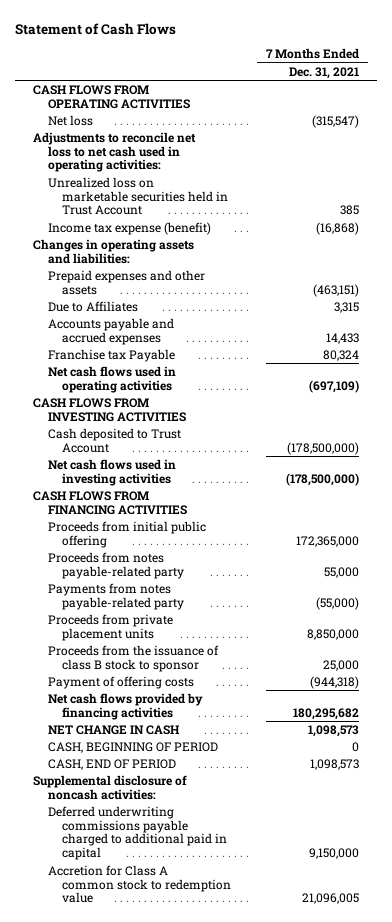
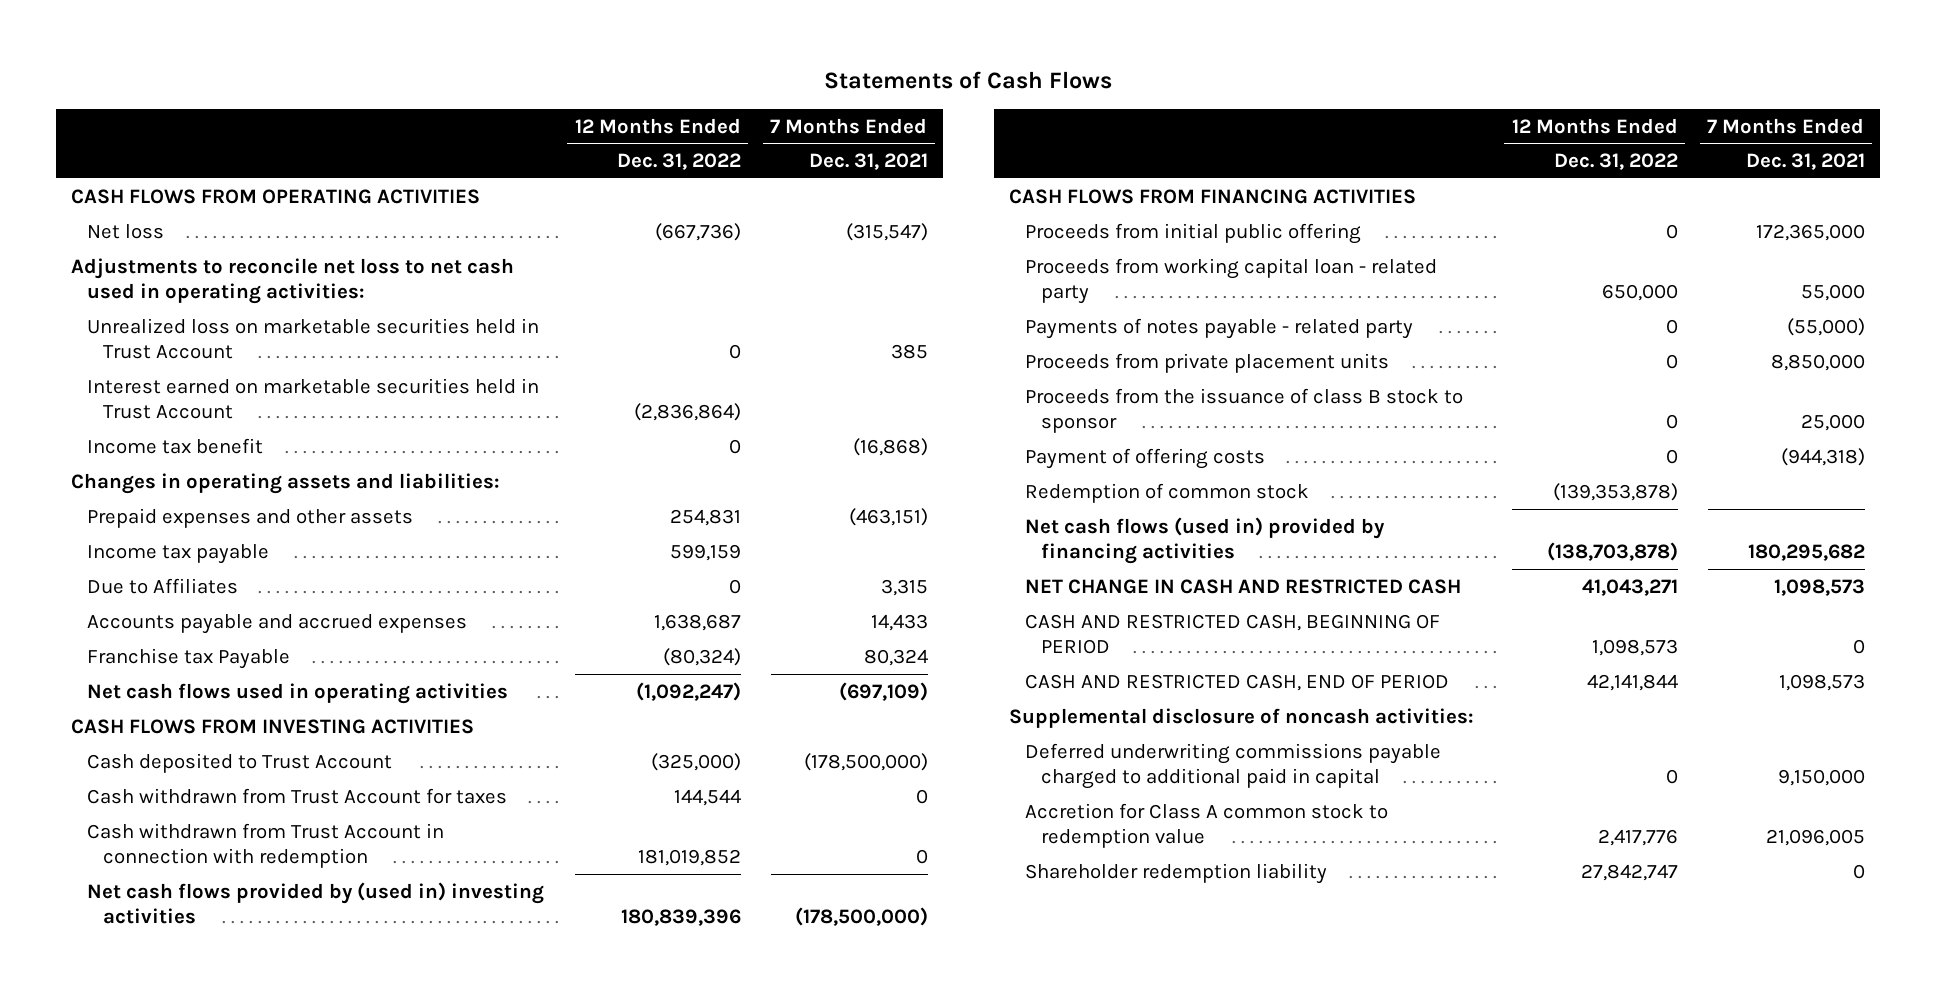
- Statement of Cash Flows
+ Statements of Cash Flows
- | 7 Months Ended Dec. 31, 2021
+ | 12 Months Ended Dec. 31, 2022 | 7 Months Ended Dec. 31, 2021
- Income tax expense (benefit) | (16,868)
+ Interest earned on marketable securities held in Trust Account | (2,836,864) |
+ Income tax benefit | 0 | (16,868)
+ Income tax payable | 599,159 |
- Net cash flows used in investing activities | (178,500,000)
+ Cash withdrawn from Trust Account for taxes | 144,544 | 0
+ Cash withdrawn from Trust Account in connection with redemption | 181,019,852 | 0
+ Net cash flows provided by (used in) investing activities | 180,839,396 | (178,500,000)
- Proceeds from notes payable-related party | 55,000
- Payments from notes payable-related party | (55,000)
+ Proceeds from working capital loan - related party | 650,000 | 55,000
+ Payments of notes payable - related party | 0 | (55,000)
- Net cash flows provided by financing activities | 180,295,682
- NET CHANGE IN CASH | 1,098,573
- CASH, BEGINNING OF PERIOD | 0
- CASH, END OF PERIOD | 1,098,573
+ Redemption of common stock | (139,353,878) |
+ Net cash flows (used in) provided by financing activities | (138,703,878) | 180,295,682
+ NET CHANGE IN CASH AND RESTRICTED CASH | 41,043,271 | 1,098,573
+ CASH AND RESTRICTED CASH, BEGINNING OF PERIOD | 1,098,573 | 0
+ CASH AND RESTRICTED CASH, END OF PERIOD | 42,141,844 | 1,098,573
+ Shareholder redemption liability | 27,842,747 | 0

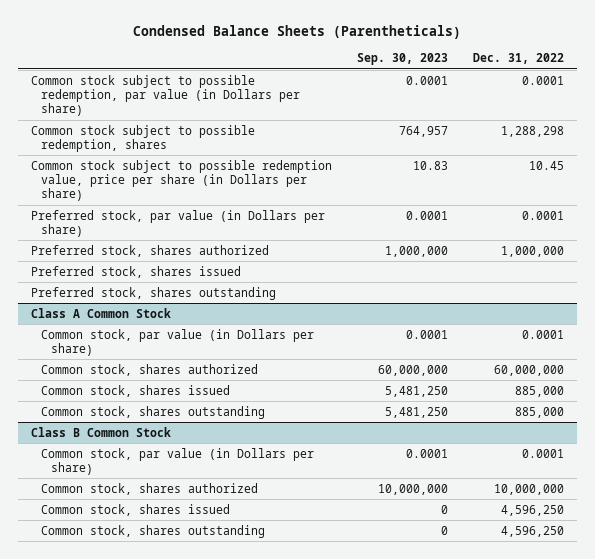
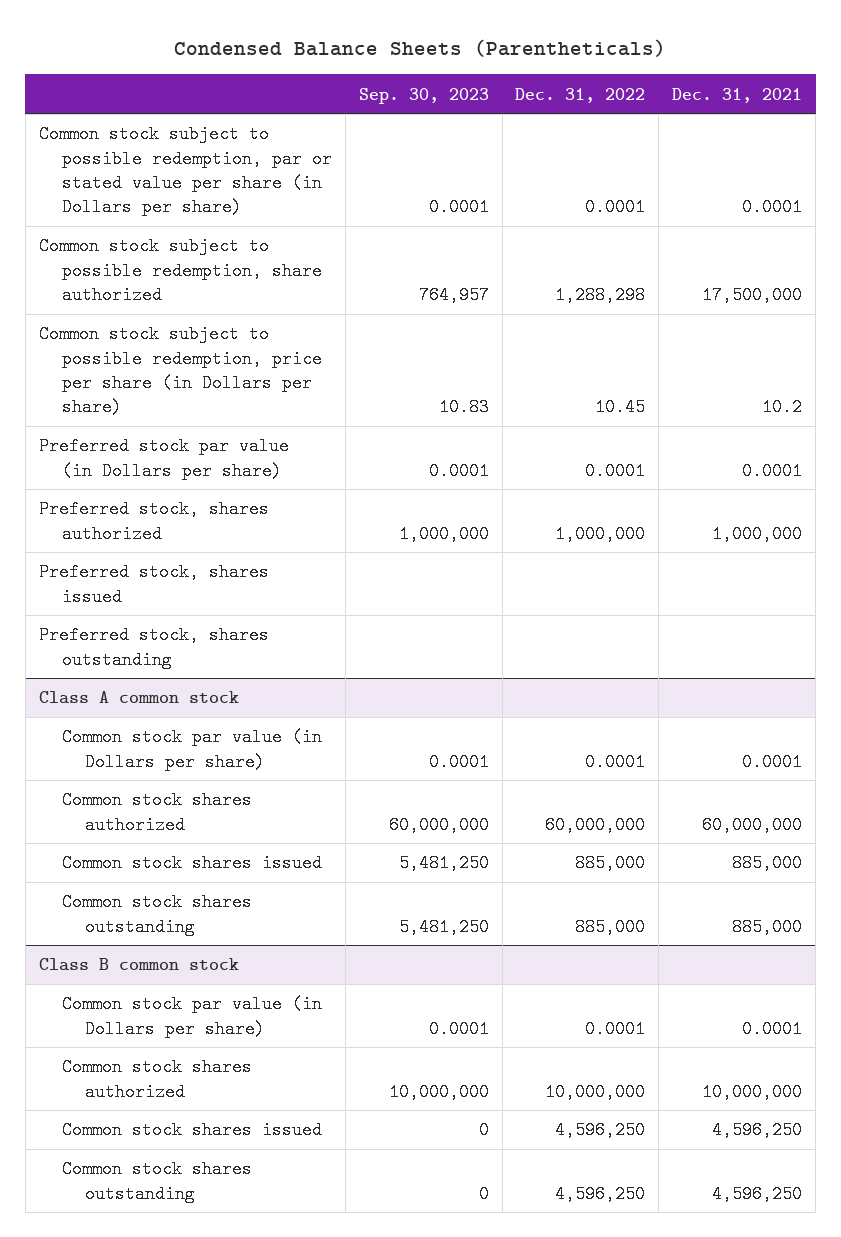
- | Sep. 30, 2023 | Dec. 31, 2022
+ | Sep. 30, 2023 | Dec. 31, 2022 | Dec. 31, 2021
- Common stock subject to possible redemption, par value (in Dollars per share) | 0.0001 | 0.0001
- Common stock subject to possible redemption, shares | 764,957 | 1,288,298
- Common stock subject to possible redemption value, price per share (in Dollars per share) | 10.83 | 10.45
- Preferred stock, par value (in Dollars per share) | 0.0001 | 0.0001
+ Common stock subject to possible redemption, par or stated value per share (in Dollars per share) | 0.0001 | 0.0001 | 0.0001
+ Common stock subject to possible redemption, share authorized | 764,957 | 1,288,298 | 17,500,000
+ Common stock subject to possible redemption, price per share (in Dollars per share) | 10.83 | 10.45 | 10.2
+ Preferred stock par value (in Dollars per share) | 0.0001 | 0.0001 | 0.0001
- Class A Common Stock
- Common stock, par value (in Dollars per share) | 0.0001 | 0.0001
- Common stock, shares authorized | 60,000,000 | 60,000,000
- Common stock, shares issued | 5,481,250 | 885,000
- Common stock, shares outstanding | 5,481,250 | 885,000
- Class B Common Stock
- Common stock, par value (in Dollars per share) | 0.0001 | 0.0001
- Common stock, shares authorized | 10,000,000 | 10,000,000
- Common stock, shares issued | 0 | 4,596,250
- Common stock, shares outstanding | 0 | 4,596,250
+ Class A common stock
+ Common stock par value (in Dollars per share) | 0.0001 | 0.0001 | 0.0001
+ Common stock shares authorized | 60,000,000 | 60,000,000 | 60,000,000
+ Common stock shares issued | 5,481,250 | 885,000 | 885,000
+ Common stock shares outstanding | 5,481,250 | 885,000 | 885,000
+ Class B common stock
+ Common stock par value (in Dollars per share) | 0.0001 | 0.0001 | 0.0001
+ Common stock shares authorized | 10,000,000 | 10,000,000 | 10,000,000
+ Common stock shares issued | 0 | 4,596,250 | 4,596,250
+ Common stock shares outstanding | 0 | 4,596,250 | 4,596,250

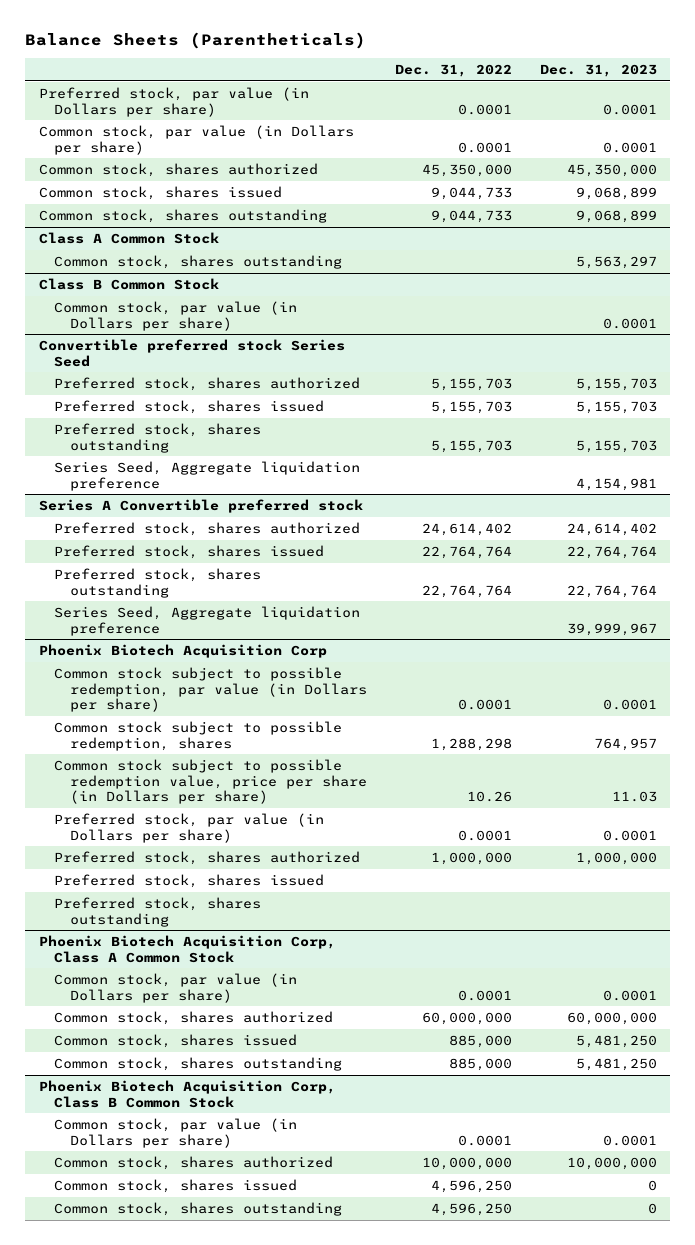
- Condensed Balance Sheets (Parentheticals)
+ Balance Sheets (Parentheticals)
- | Sep. 30, 2023 | Dec. 31, 2022 | Dec. 31, 2021
+ | Dec. 31, 2022 | Dec. 31, 2023
- Common stock subject to possible redemption, par or stated value per share (in Dollars per share) | 0.0001 | 0.0001 | 0.0001
- Common stock subject to possible redemption, share authorized | 764,957 | 1,288,298 | 17,500,000
- Common stock subject to possible redemption, price per share (in Dollars per share) | 10.83 | 10.45 | 10.2
- Preferred stock par value (in Dollars per share) | 0.0001 | 0.0001 | 0.0001
+ Preferred stock, par value (in Dollars per share) | 0.0001 | 0.0001
+ Common stock, par value (in Dollars per share) | 0.0001 | 0.0001
+ Common stock, shares authorized | 45,350,000 | 45,350,000
+ Common stock, shares issued | 9,044,733 | 9,068,899
+ Common stock, shares outstanding | 9,044,733 | 9,068,899
+ Class A Common Stock
+ Common stock, shares outstanding | | 5,563,297
+ Class B Common Stock
+ Common stock, par value (in Dollars per share) | | 0.0001
+ Convertible preferred stock Series Seed
+ Preferred stock, shares authorized | 5,155,703 | 5,155,703
+ Preferred stock, shares issued | 5,155,703 | 5,155,703
+ Preferred stock, shares outstanding | 5,155,703 | 5,155,703
+ Series Seed, Aggregate liquidation preference | | 4,154,981
+ Series A Convertible preferred stock
+ Preferred stock, shares authorized | 24,614,402 | 24,614,402
+ Preferred stock, shares issued | 22,764,764 | 22,764,764
+ Preferred stock, shares outstanding | 22,764,764 | 22,764,764
+ Series Seed, Aggregate liquidation preference | | 39,999,967
+ Phoenix Biotech Acquisition Corp
+ Common stock subject to possible redemption, par value (in Dollars per share) | 0.0001 | 0.0001
+ Common stock subject to possible redemption, shares | 1,288,298 | 764,957
+ Common stock subject to possible redemption value, price per share (in Dollars per share) | 10.26 | 11.03
+ Preferred stock, par value (in Dollars per share) | 0.0001 | 0.0001
- Class A common stock
- Common stock par value (in Dollars per share) | 0.0001 | 0.0001 | 0.0001
- Common stock shares authorized | 60,000,000 | 60,000,000 | 60,000,000
- Common stock shares issued | 5,481,250 | 885,000 | 885,000
- Common stock shares outstanding | 5,481,250 | 885,000 | 885,000
- Class B common stock
- Common stock par value (in Dollars per share) | 0.0001 | 0.0001 | 0.0001
- Common stock shares authorized | 10,000,000 | 10,000,000 | 10,000,000
- Common stock shares issued | 0 | 4,596,250 | 4,596,250
- Common stock shares outstanding | 0 | 4,596,250 | 4,596,250
+ Phoenix Biotech Acquisition Corp, Class A Common Stock
+ Common stock, par value (in Dollars per share) | 0.0001 | 0.0001
+ Common stock, shares authorized | 60,000,000 | 60,000,000
+ Common stock, shares issued | 885,000 | 5,481,250
+ Common stock, shares outstanding | 885,000 | 5,481,250
+ Phoenix Biotech Acquisition Corp, Class B Common Stock
+ Common stock, par value (in Dollars per share) | 0.0001 | 0.0001
+ Common stock, shares authorized | 10,000,000 | 10,000,000
+ Common stock, shares issued | 4,596,250 | 0
+ Common stock, shares outstanding | 4,596,250 | 0

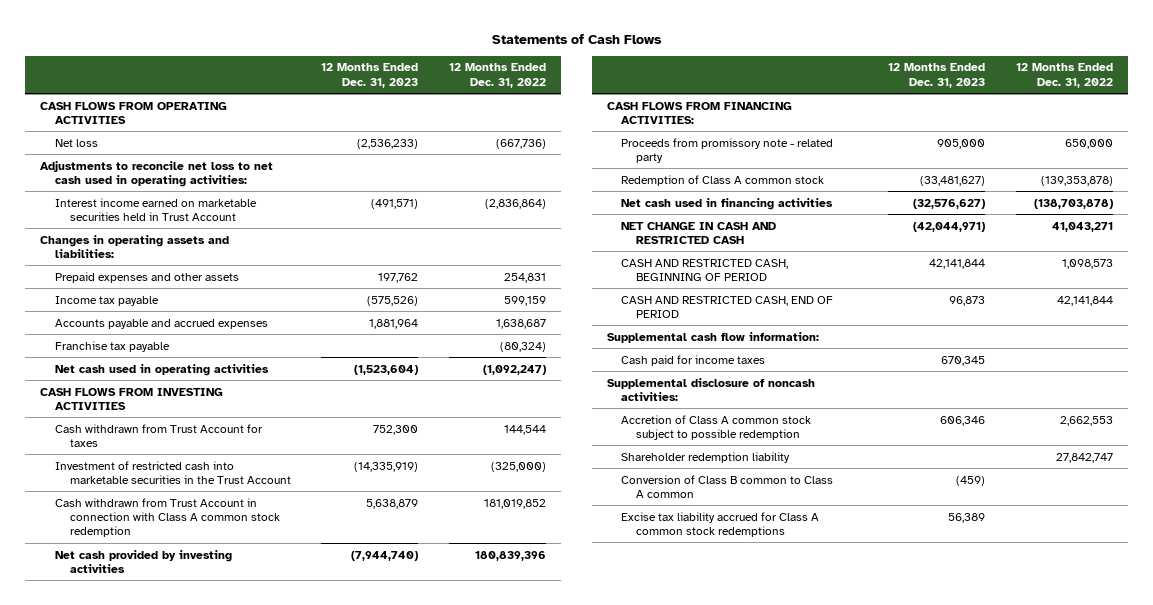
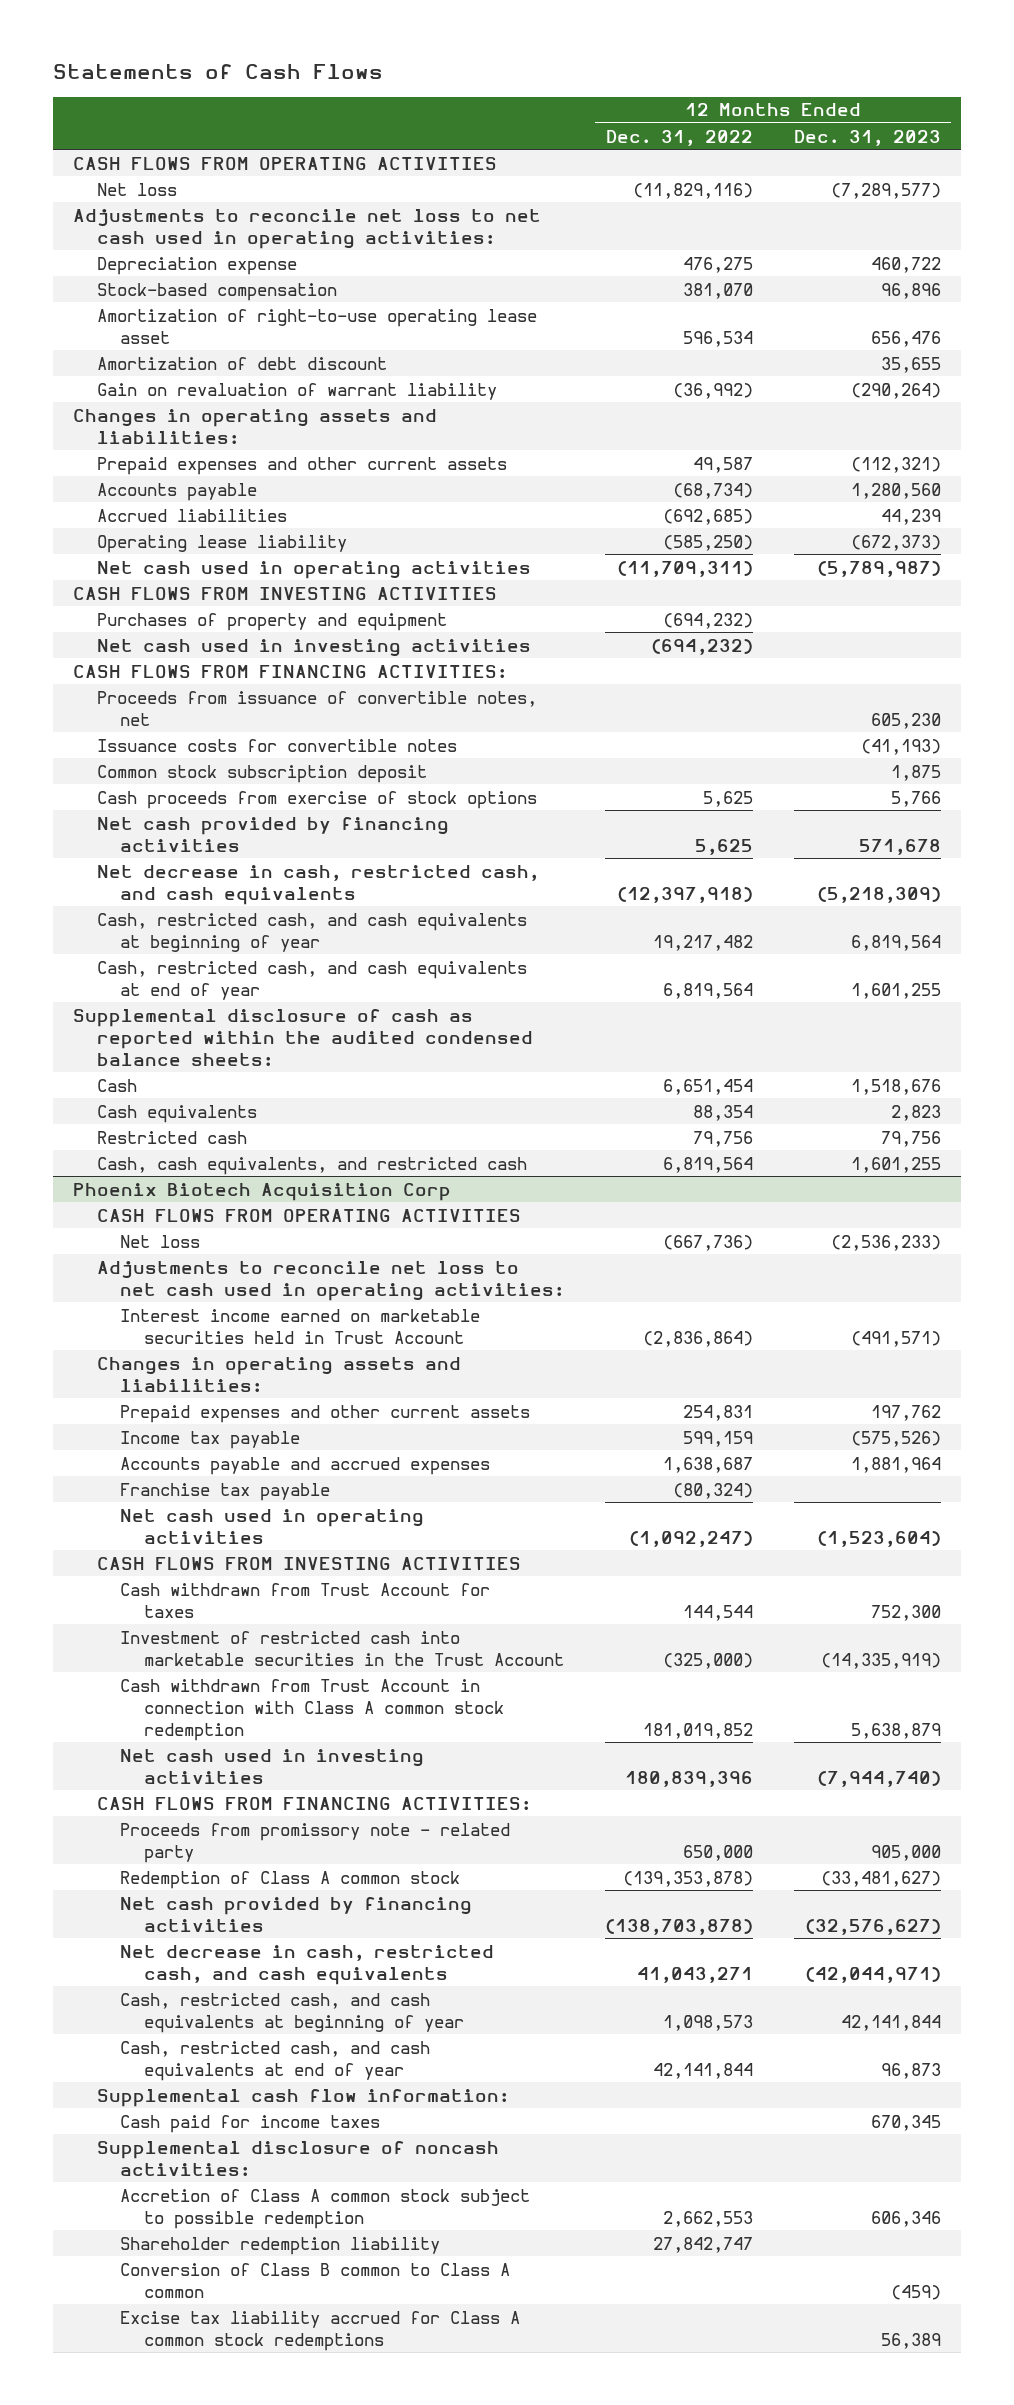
- | 12 Months Ended Dec. 31, 2023 | 12 Months Ended Dec. 31, 2022
+ | 12 Months Ended Dec. 31, 2022 | 12 Months Ended Dec. 31, 2023
+ Net loss | (11,829,116) | (7,289,577)
+ Adjustments to reconcile net loss to net cash used in operating activities:
+ Depreciation expense | 476,275 | 460,722
+ Stock-based compensation | 381,070 | 96,896
+ Amortization of right-to-use operating lease asset | 596,534 | 656,476
+ Amortization of debt discount | | 35,655
+ Gain on revaluation of warrant liability | (36,992) | (290,264)
+ Changes in operating assets and liabilities:
+ Prepaid expenses and other current assets | 49,587 | (112,321)
+ Accounts payable | (68,734) | 1,280,560
+ Accrued liabilities | (692,685) | 44,239
+ Operating lease liability | (585,250) | (672,373)
+ Net cash used in operating activities | (11,709,311) | (5,789,987)
+ CASH FLOWS FROM INVESTING ACTIVITIES
+ Purchases of property and equipment | (694,232) |
+ Net cash used in investing activities | (694,232) |
+ CASH FLOWS FROM FINANCING ACTIVITIES:
+ Proceeds from issuance of convertible notes, net | | 605,230
+ Issuance costs for convertible notes | | (41,193)
+ Common stock subscription deposit | | 1,875
+ Cash proceeds from exercise of stock options | 5,625 | 5,766
+ Net cash provided by financing activities | 5,625 | 571,678
+ Net decrease in cash, restricted cash, and cash equivalents | (12,397,918) | (5,218,309)
+ Cash, restricted cash, and cash equivalents at beginning of year | 19,217,482 | 6,819,564
+ Cash, restricted cash, and cash equivalents at end of year | 6,819,564 | 1,601,255
+ Supplemental disclosure of cash as reported within the audited condensed balance sheets:
+ Cash | 6,651,454 | 1,518,676
+ Cash equivalents | 88,354 | 2,823
+ Restricted cash | 79,756 | 79,756
+ Cash, cash equivalents, and restricted cash | 6,819,564 | 1,601,255
+ Phoenix Biotech Acquisition Corp
+ CASH FLOWS FROM OPERATING ACTIVITIES
- Prepaid expenses and other assets | 197,762 | 254,831
+ Prepaid expenses and other current assets | 254,831 | 197,762
- Net cash provided by investing activities | (7,944,740) | 180,839,396
+ Net cash used in investing activities | 180,839,396 | (7,944,740)
- Net cash used in financing activities | (32,576,627) | (138,703,878)
- NET CHANGE IN CASH AND RESTRICTED CASH | (42,044,971) | 41,043,271
- CASH AND RESTRICTED CASH, BEGINNING OF PERIOD | 42,141,844 | 1,098,573
- CASH AND RESTRICTED CASH, END OF PERIOD | 96,873 | 42,141,844
+ Net cash provided by financing activities | (138,703,878) | (32,576,627)
+ Net decrease in cash, restricted cash, and cash equivalents | 41,043,271 | (42,044,971)
+ Cash, restricted cash, and cash equivalents at beginning of year | 1,098,573 | 42,141,844
+ Cash, restricted cash, and cash equivalents at end of year | 42,141,844 | 96,873

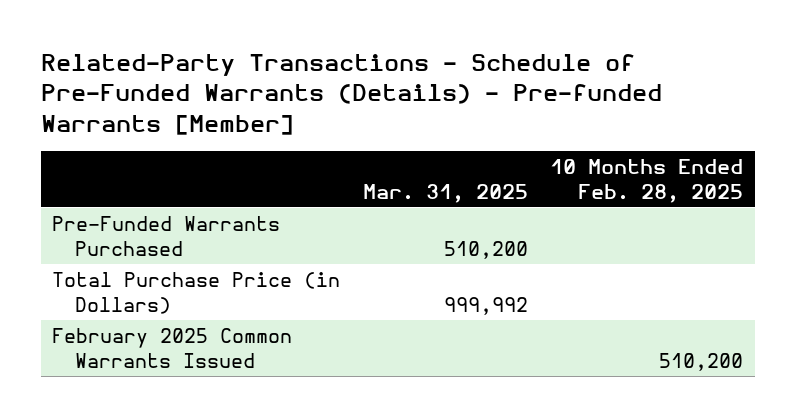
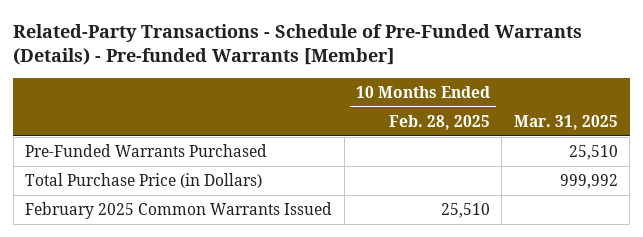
- | Mar. 31, 2025 | 10 Months Ended Feb. 28, 2025
+ | 10 Months Ended Feb. 28, 2025 | Mar. 31, 2025
- Pre-Funded Warrants Purchased | 510,200 |
+ Pre-Funded Warrants Purchased | | 25,510
- February 2025 Common Warrants Issued | | 510,200
+ February 2025 Common Warrants Issued | 25,510 |

